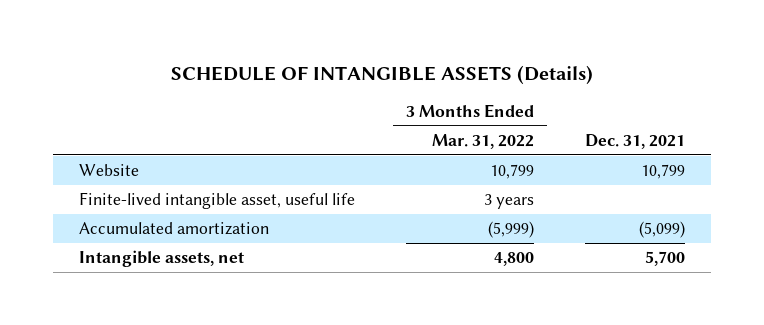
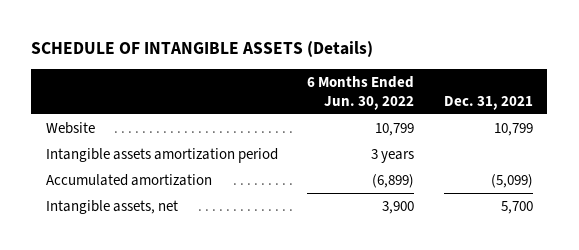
- | 3 Months Ended Mar. 31, 2022 | Dec. 31, 2021
+ | 6 Months Ended Jun. 30, 2022 | Dec. 31, 2021
- Finite-lived intangible asset, useful life | 3 years |
+ Intangible assets amortization period | 3 years |

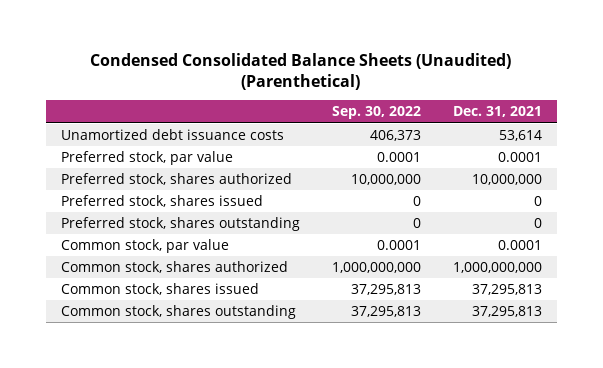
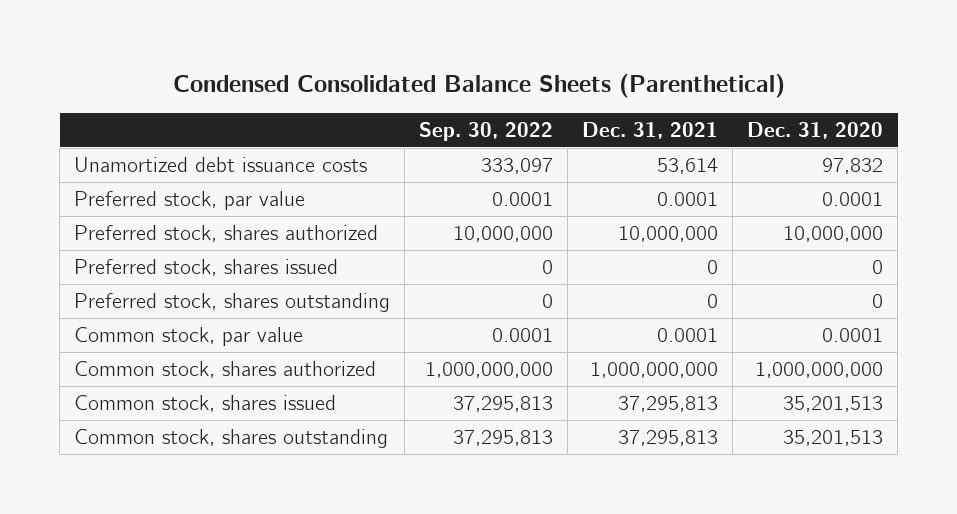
- Condensed Consolidated Balance Sheets (Unaudited) (Parenthetical)
+ Condensed Consolidated Balance Sheets (Parenthetical)
- | Sep. 30, 2022 | Dec. 31, 2021
+ | Sep. 30, 2022 | Dec. 31, 2021 | Dec. 31, 2020
- Unamortized debt issuance costs | 406,373 | 53,614
+ Unamortized debt issuance costs | 333,097 | 53,614 | 97,832

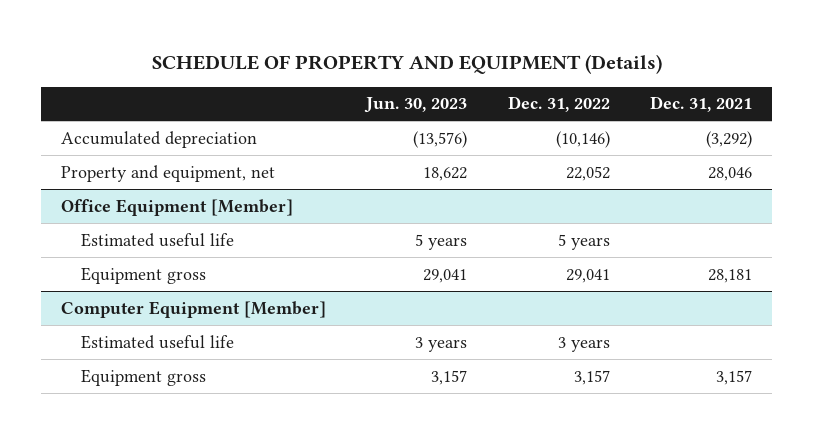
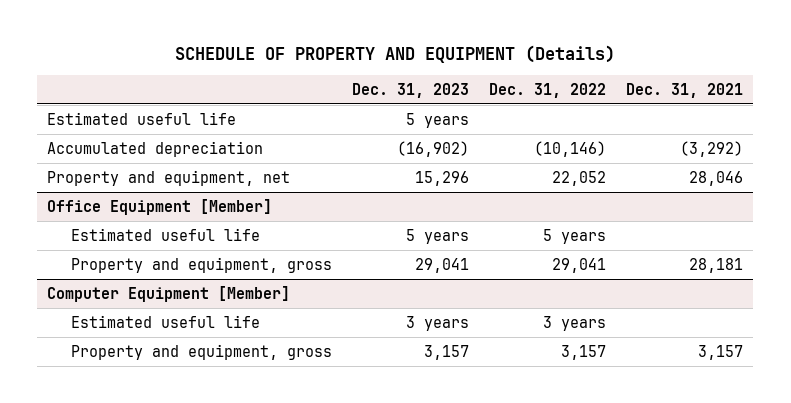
- | Jun. 30, 2023 | Dec. 31, 2022 | Dec. 31, 2021
+ | Dec. 31, 2023 | Dec. 31, 2022 | Dec. 31, 2021
+ Estimated useful life | 5 years | |
@ Office Equipment [Member]
- Equipment gross | 29,041 | 29,041 | 28,181
+ Property and equipment, gross | 29,041 | 29,041 | 28,181
@ Computer Equipment [Member]
- Equipment gross | 3,157 | 3,157 | 3,157
+ Property and equipment, gross | 3,157 | 3,157 | 3,157

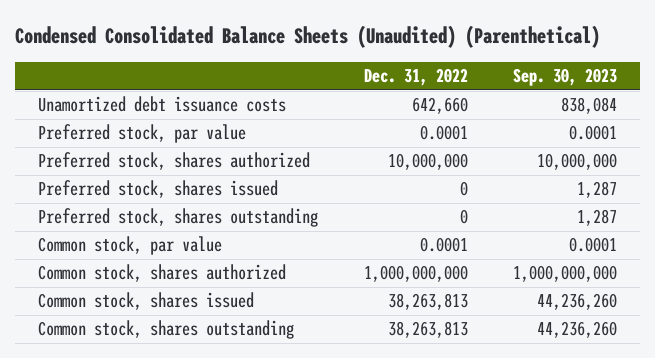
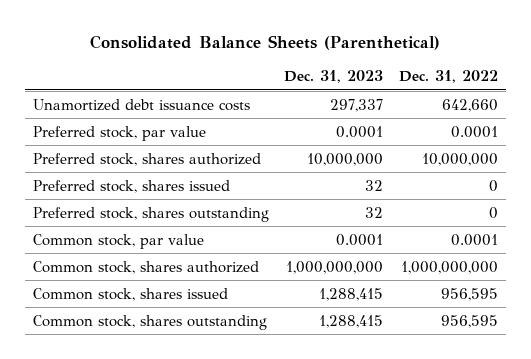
- Condensed Consolidated Balance Sheets (Unaudited) (Parenthetical)
+ Consolidated Balance Sheets (Parenthetical)
- | Dec. 31, 2022 | Sep. 30, 2023
+ | Dec. 31, 2023 | Dec. 31, 2022
- Common stock, shares issued | 38,263,813 | 44,236,260
- Common stock, shares outstanding | 38,263,813 | 44,236,260
+ Common stock, shares issued | 1,288,415 | 956,595
+ Common stock, shares outstanding | 1,288,415 | 956,595

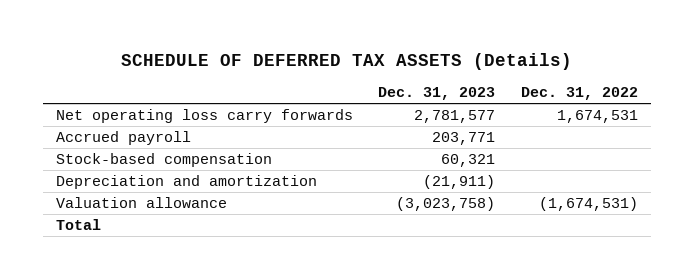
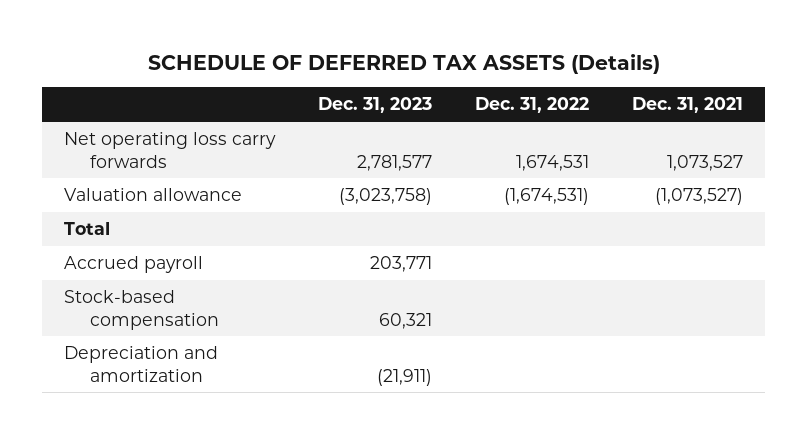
- | Dec. 31, 2023 | Dec. 31, 2022
+ | Dec. 31, 2023 | Dec. 31, 2022 | Dec. 31, 2021
moved up: Valuation allowance | (3,023,758) | (1,674,531) | (1,073,527)
moved up: Total

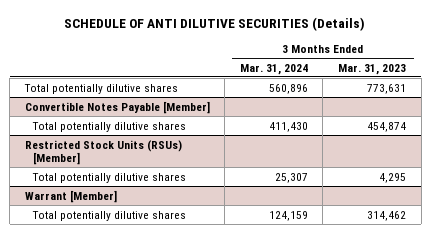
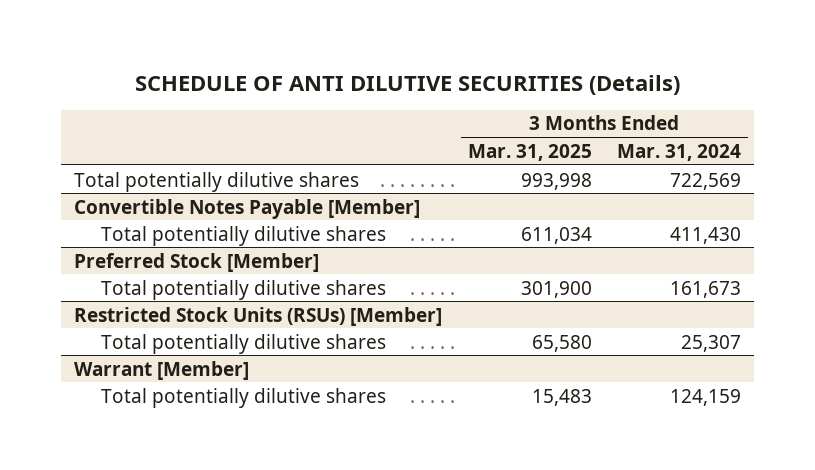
- | 3 Months Ended Mar. 31, 2024 | 3 Months Ended Mar. 31, 2023
+ | 3 Months Ended Mar. 31, 2025 | 3 Months Ended Mar. 31, 2024
- Total potentially dilutive shares | 560,896 | 773,631
+ Total potentially dilutive shares | 993,998 | 722,569
+ Preferred Stock [Member]
+ Total potentially dilutive shares | 301,900 | 161,673

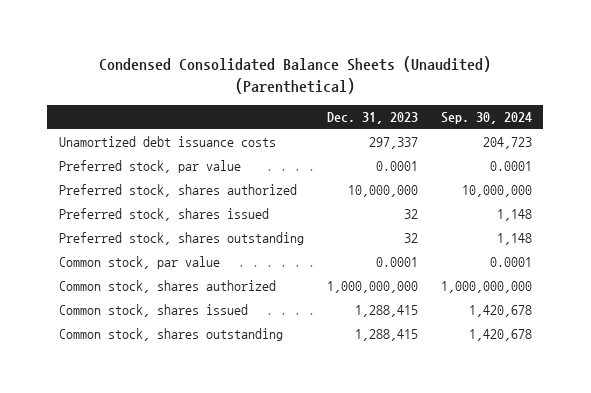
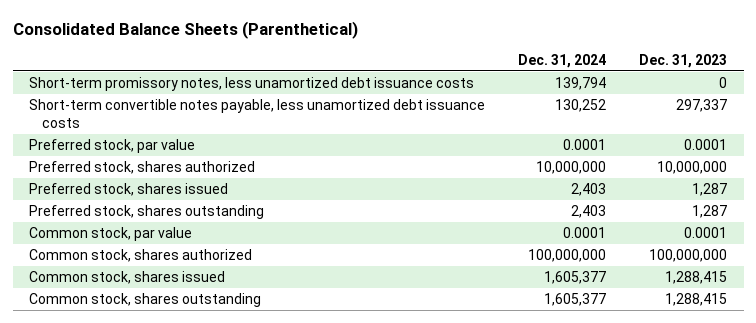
- Condensed Consolidated Balance Sheets (Unaudited) (Parenthetical)
+ Consolidated Balance Sheets (Parenthetical)
- | Dec. 31, 2023 | Sep. 30, 2024
+ | Dec. 31, 2024 | Dec. 31, 2023
- Unamortized debt issuance costs | 297,337 | 204,723
+ Short-term promissory notes, less unamortized debt issuance costs | 139,794 | 0
+ Short-term convertible notes payable, less unamortized debt issuance costs | 130,252 | 297,337
- Preferred stock, shares issued | 32 | 1,148
- Preferred stock, shares outstanding | 32 | 1,148
+ Preferred stock, shares issued | 2,403 | 1,287
+ Preferred stock, shares outstanding | 2,403 | 1,287
- Common stock, shares authorized | 1,000,000,000 | 1,000,000,000
+ Common stock, shares authorized | 100,000,000 | 100,000,000

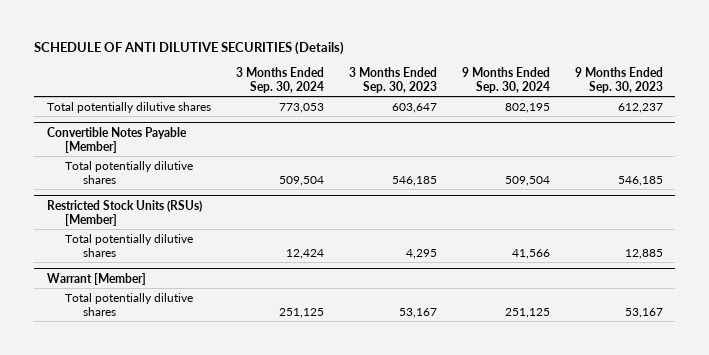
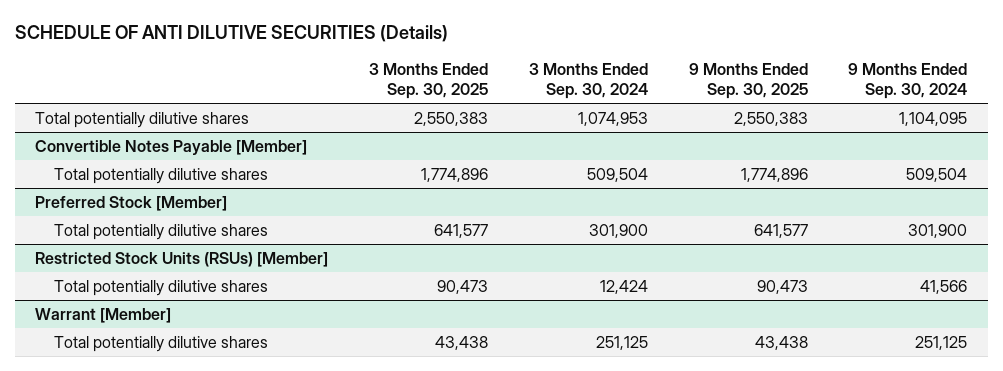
- | 3 Months Ended Sep. 30, 2024 | 3 Months Ended Sep. 30, 2023 | 9 Months Ended Sep. 30, 2024 | 9 Months Ended Sep. 30, 2023
+ | 3 Months Ended Sep. 30, 2025 | 3 Months Ended Sep. 30, 2024 | 9 Months Ended Sep. 30, 2025 | 9 Months Ended Sep. 30, 2024
- Total potentially dilutive shares | 773,053 | 603,647 | 802,195 | 612,237
+ Total potentially dilutive shares | 2,550,383 | 1,074,953 | 2,550,383 | 1,104,095
+ Preferred Stock [Member]
+ Total potentially dilutive shares | 641,577 | 301,900 | 641,577 | 301,900

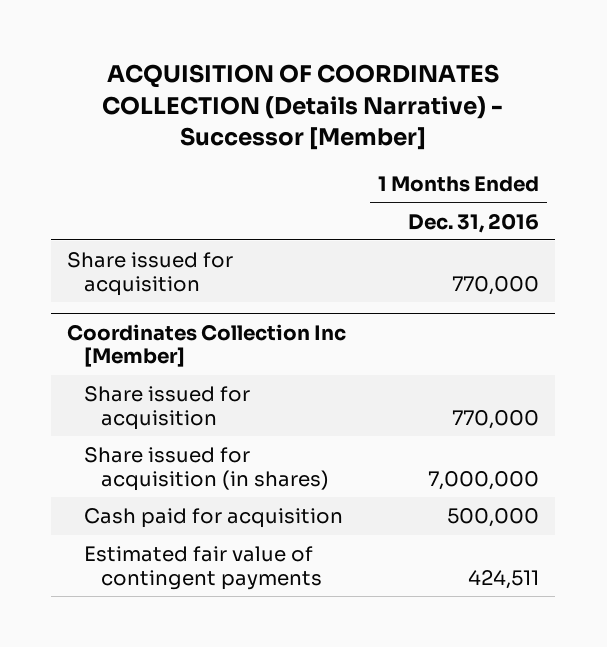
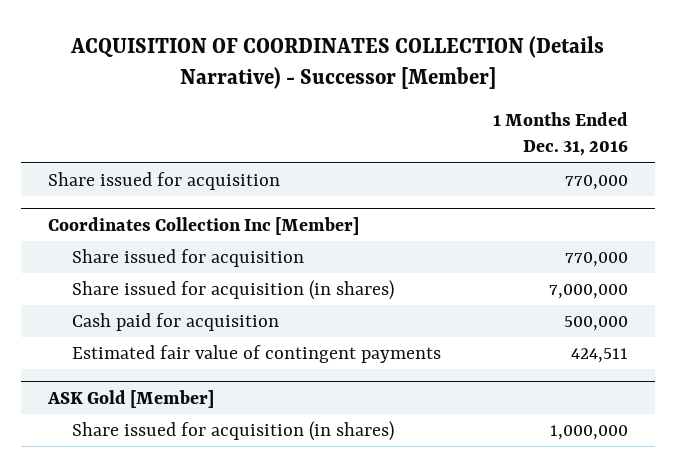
+ ASK Gold [Member]
+ Share issued for acquisition (in shares) | 1,000,000

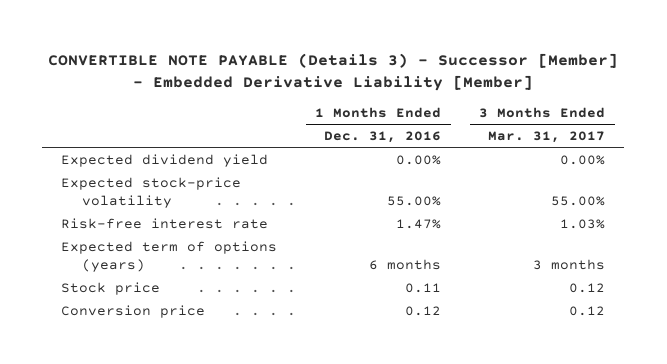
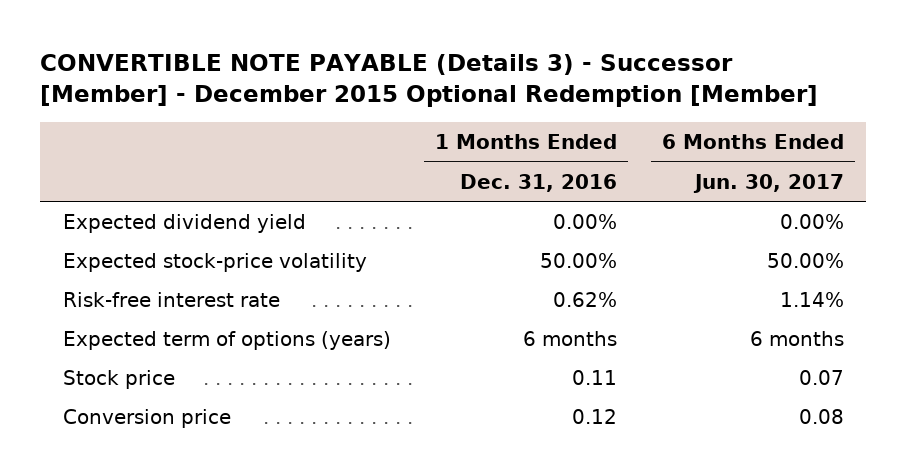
- CONVERTIBLE NOTE PAYABLE (Details 3) - Successor [Member] - Embedded Derivative Liability [Member]
+ CONVERTIBLE NOTE PAYABLE (Details 3) - Successor [Member] - December 2015 Optional Redemption [Member]
- | 1 Months Ended Dec. 31, 2016 | 3 Months Ended Mar. 31, 2017
+ | 1 Months Ended Dec. 31, 2016 | 6 Months Ended Jun. 30, 2017
- Expected stock-price volatility | 55.00% | 55.00%
- Risk-free interest rate | 1.47% | 1.03%
+ Expected stock-price volatility | 50.00% | 50.00%
+ Risk-free interest rate | 0.62% | 1.14%

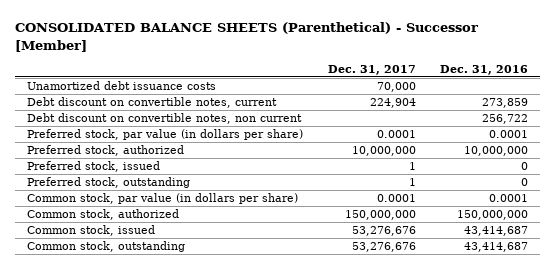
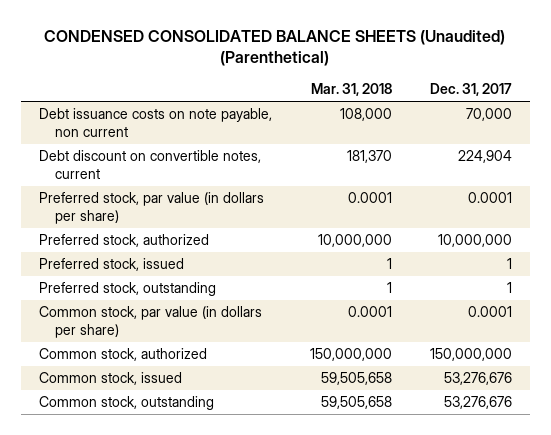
- CONSOLIDATED BALANCE SHEETS (Parenthetical) - Successor [Member]
+ CONDENSED CONSOLIDATED BALANCE SHEETS (Unaudited) (Parenthetical)
- | Dec. 31, 2017 | Dec. 31, 2016
+ | Mar. 31, 2018 | Dec. 31, 2017
- Unamortized debt issuance costs | 70,000 |
+ Debt issuance costs on note payable, non current | 108,000 | 70,000
- Debt discount on convertible notes, non current | | 256,722

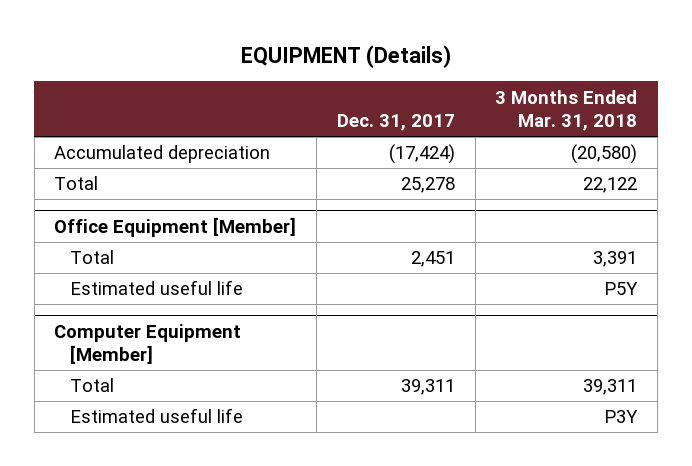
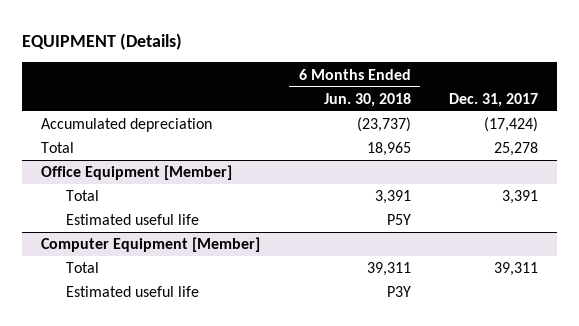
- | Dec. 31, 2017 | 3 Months Ended Mar. 31, 2018
+ | 6 Months Ended Jun. 30, 2018 | Dec. 31, 2017
@ Office Equipment [Member]
- Total | 2,451 | 3,391
+ Total | 3,391 | 3,391

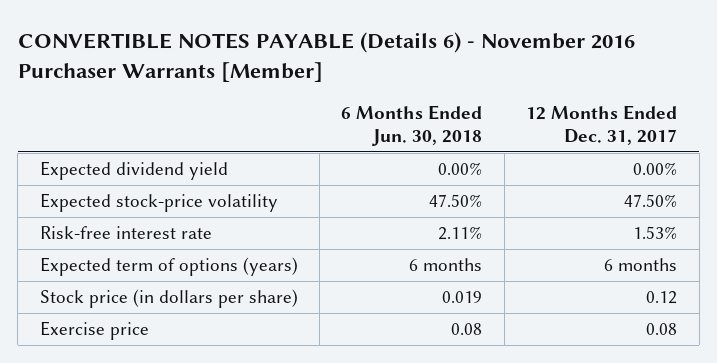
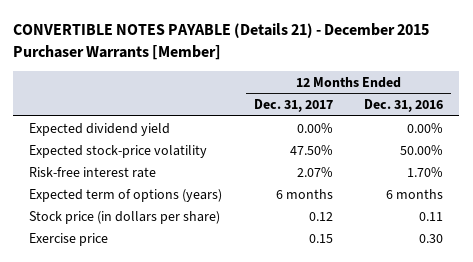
- CONVERTIBLE NOTES PAYABLE (Details 6) - November 2016 Purchaser Warrants [Member]
+ CONVERTIBLE NOTES PAYABLE (Details 21) - December 2015 Purchaser Warrants [Member]
- | 6 Months Ended Jun. 30, 2018 | 12 Months Ended Dec. 31, 2017
+ | 12 Months Ended Dec. 31, 2017 | 12 Months Ended Dec. 31, 2016
- Risk-free interest rate | 2.11% | 1.53%
+ Risk-free interest rate | 2.07% | 1.70%
- Exercise price | 0.08 | 0.08
+ Exercise price | 0.15 | 0.30

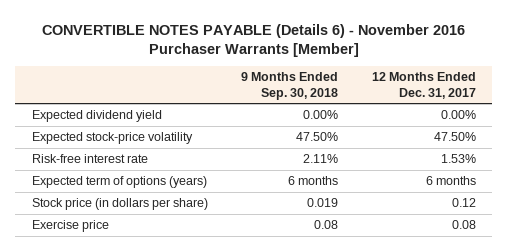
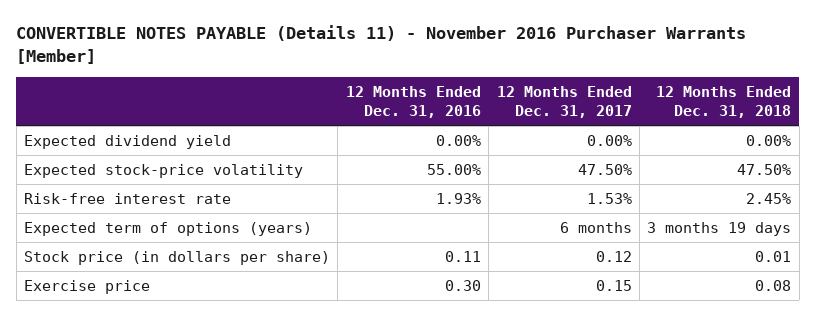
- CONVERTIBLE NOTES PAYABLE (Details 6) - November 2016 Purchaser Warrants [Member]
+ CONVERTIBLE NOTES PAYABLE (Details 11) - November 2016 Purchaser Warrants [Member]
- | 9 Months Ended Sep. 30, 2018 | 12 Months Ended Dec. 31, 2017
+ | 12 Months Ended Dec. 31, 2016 | 12 Months Ended Dec. 31, 2017 | 12 Months Ended Dec. 31, 2018
- Exercise price | 0.08 | 0.08
+ Exercise price | 0.30 | 0.15 | 0.08

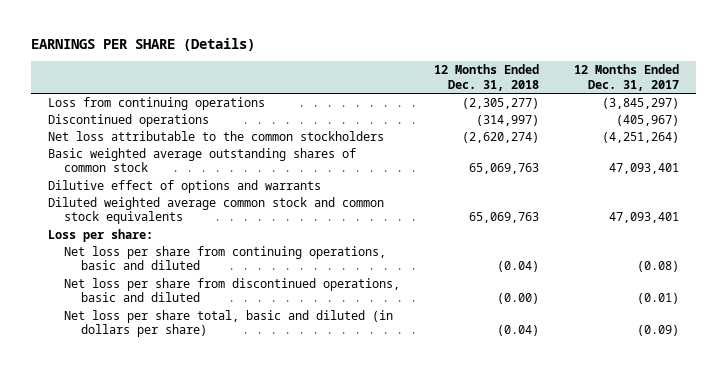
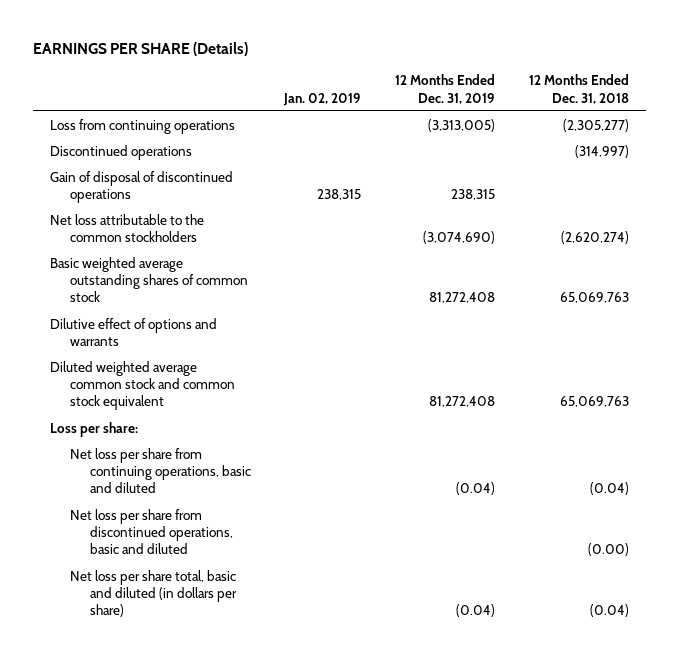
- | 12 Months Ended Dec. 31, 2018 | 12 Months Ended Dec. 31, 2017
+ | Jan. 02, 2019 | 12 Months Ended Dec. 31, 2019 | 12 Months Ended Dec. 31, 2018
+ Gain of disposal of discontinued operations | 238,315 | 238,315 |
- Diluted weighted average common stock and common stock equivalents | 65,069,763 | 47,093,401
+ Diluted weighted average common stock and common stock equivalent | | 81,272,408 | 65,069,763

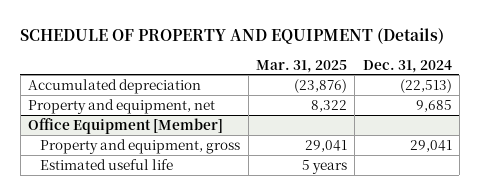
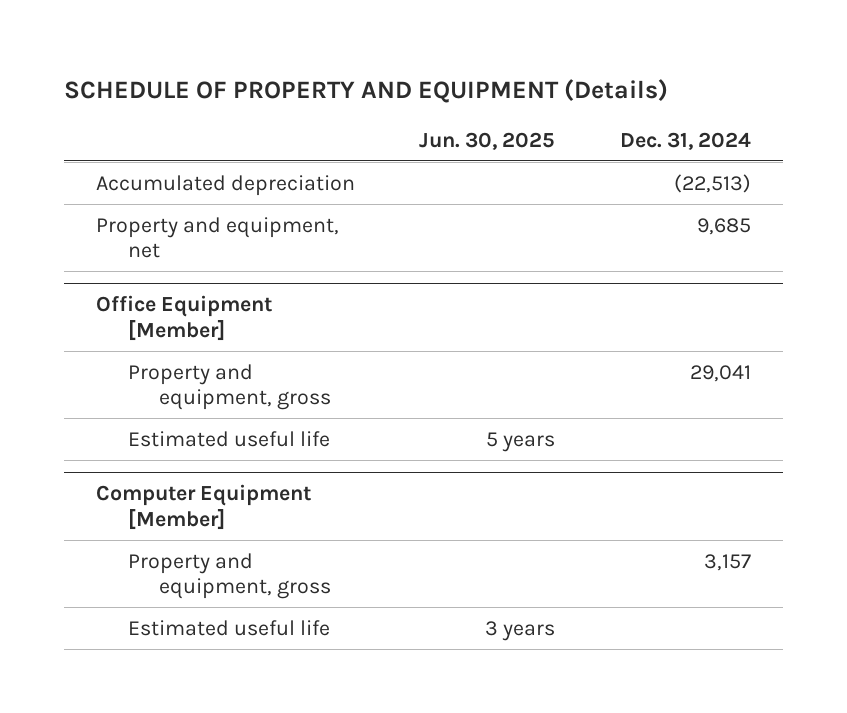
- | Mar. 31, 2025 | Dec. 31, 2024
+ | Jun. 30, 2025 | Dec. 31, 2024
+ Computer Equipment [Member]
+ Property and equipment, gross | | 3,157
+ Estimated useful life | 3 years |

